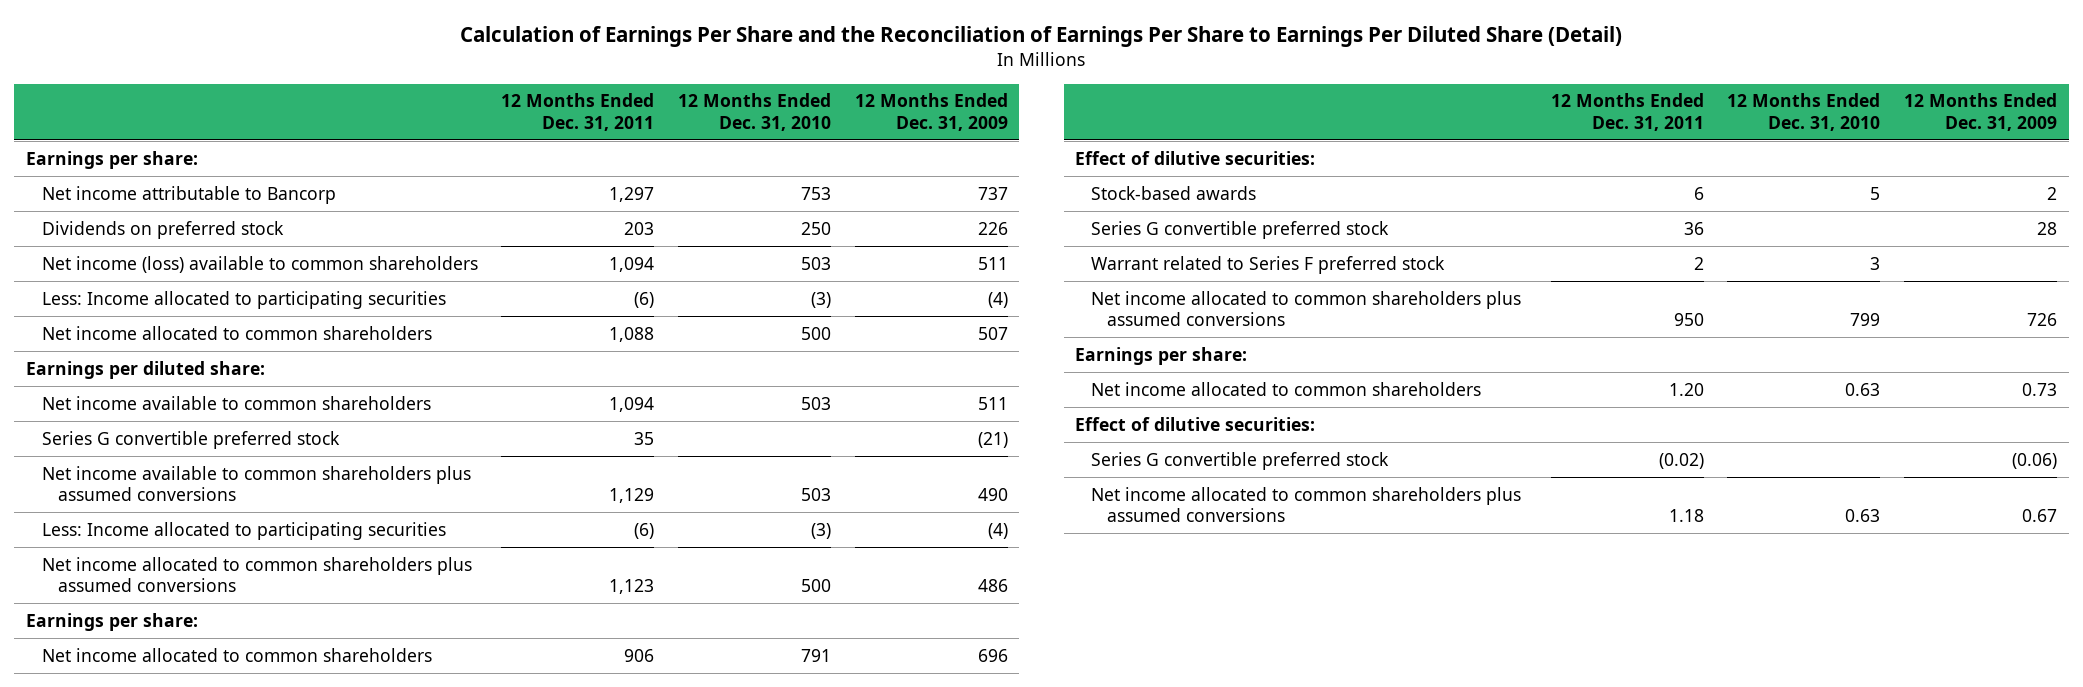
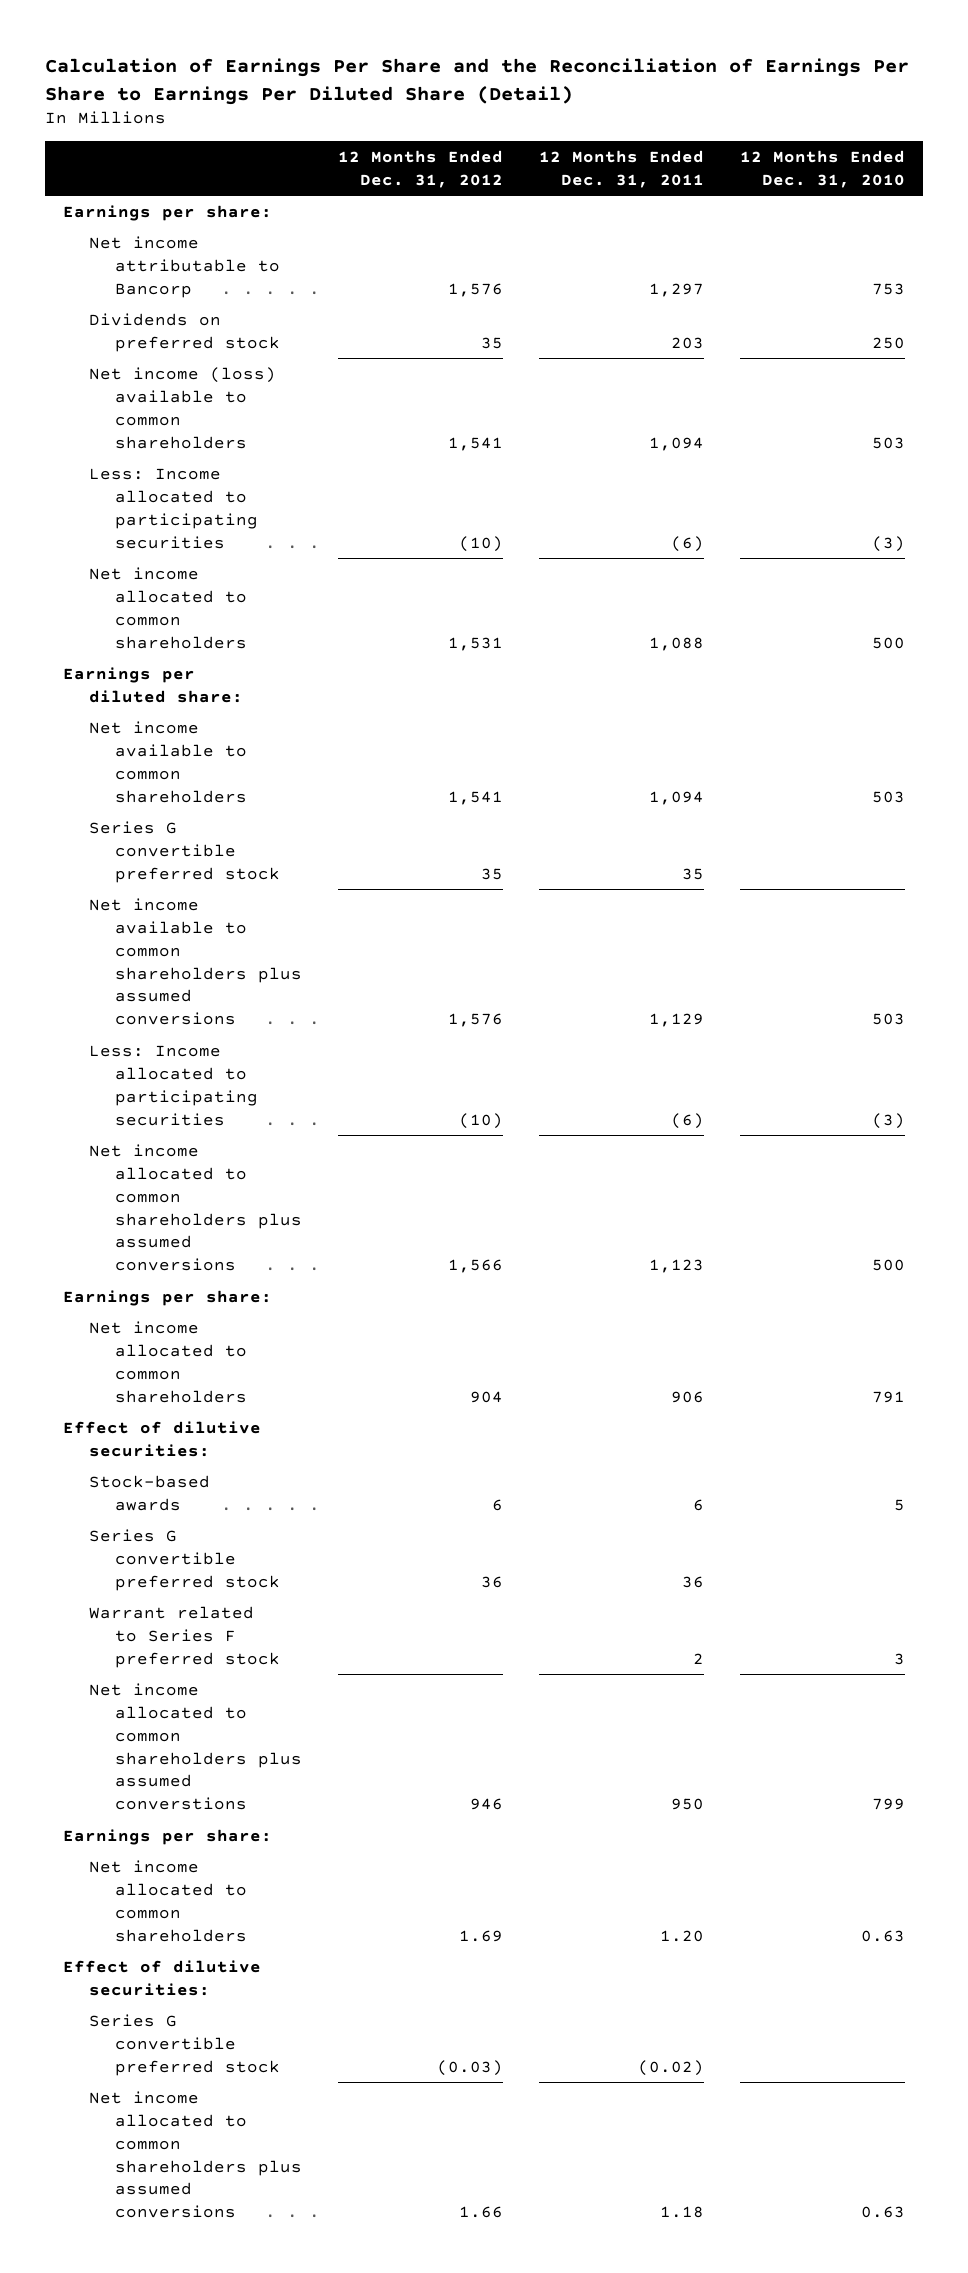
- | 12 Months Ended Dec. 31, 2011 | 12 Months Ended Dec. 31, 2010 | 12 Months Ended Dec. 31, 2009
+ | 12 Months Ended Dec. 31, 2012 | 12 Months Ended Dec. 31, 2011 | 12 Months Ended Dec. 31, 2010
- Net income allocated to common shareholders plus assumed conversions | 950 | 799 | 726
+ Net income allocated to common shareholders plus assumed converstions | 946 | 950 | 799

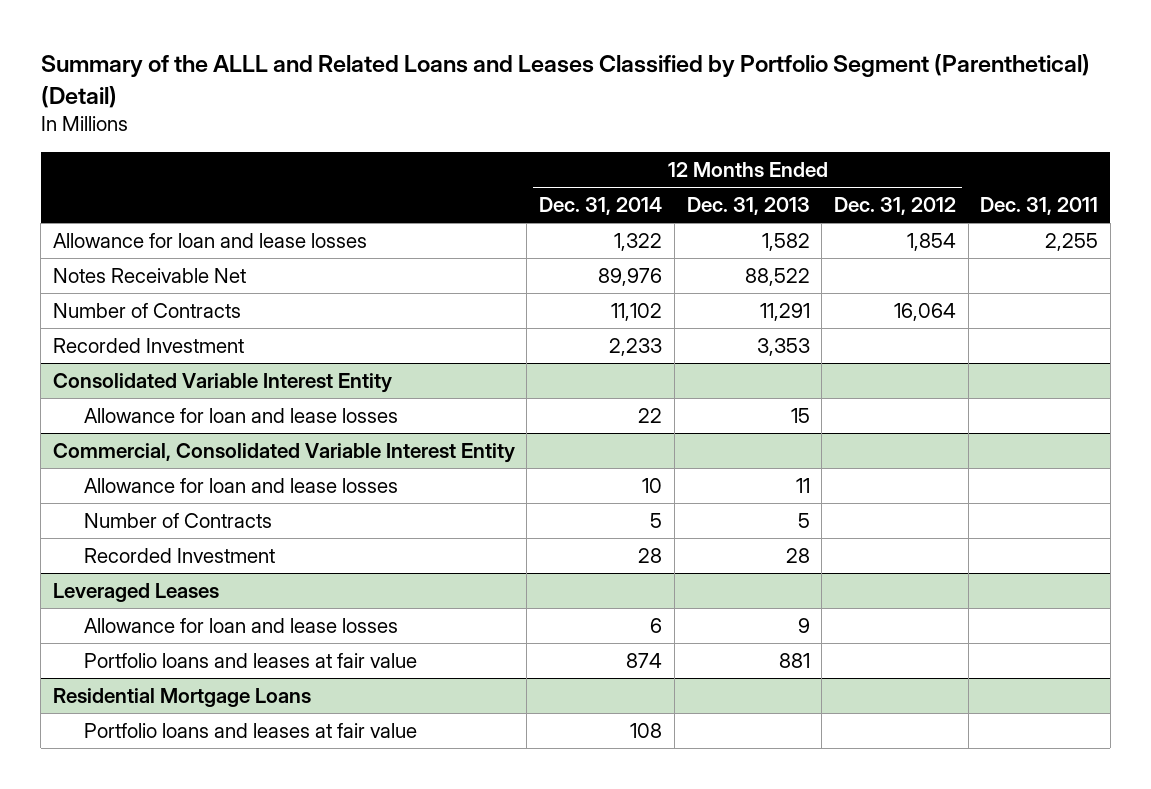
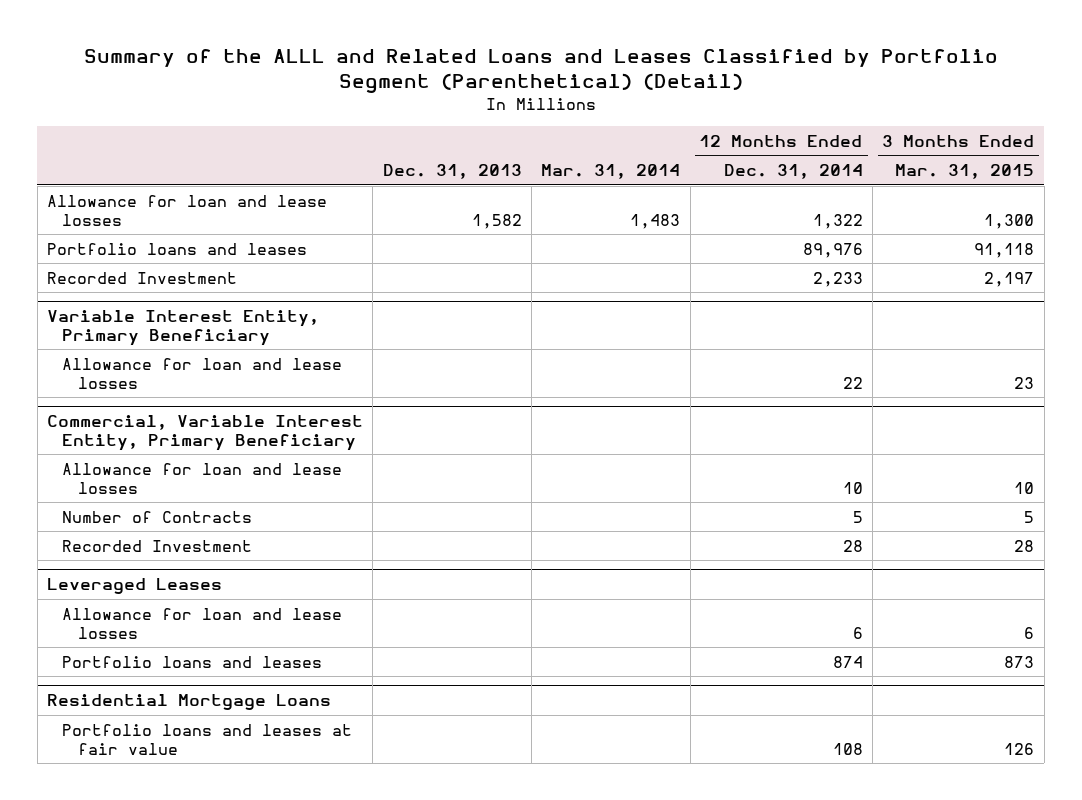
- | 12 Months Ended Dec. 31, 2014 | 12 Months Ended Dec. 31, 2013 | 12 Months Ended Dec. 31, 2012 | Dec. 31, 2011
+ | Dec. 31, 2013 | Mar. 31, 2014 | 12 Months Ended Dec. 31, 2014 | 3 Months Ended Mar. 31, 2015
- Notes Receivable Net | 89,976 | 88,522 | |
- Number of Contracts | 11,102 | 11,291 | 16,064 |
+ Portfolio loans and leases | | | 89,976 | 91,118
- Consolidated Variable Interest Entity
+ Variable Interest Entity, Primary Beneficiary
- Commercial, Consolidated Variable Interest Entity
+ Commercial, Variable Interest Entity, Primary Beneficiary
@ Leveraged Leases
- Portfolio loans and leases at fair value | 874 | 881 | |
+ Portfolio loans and leases | | | 874 | 873

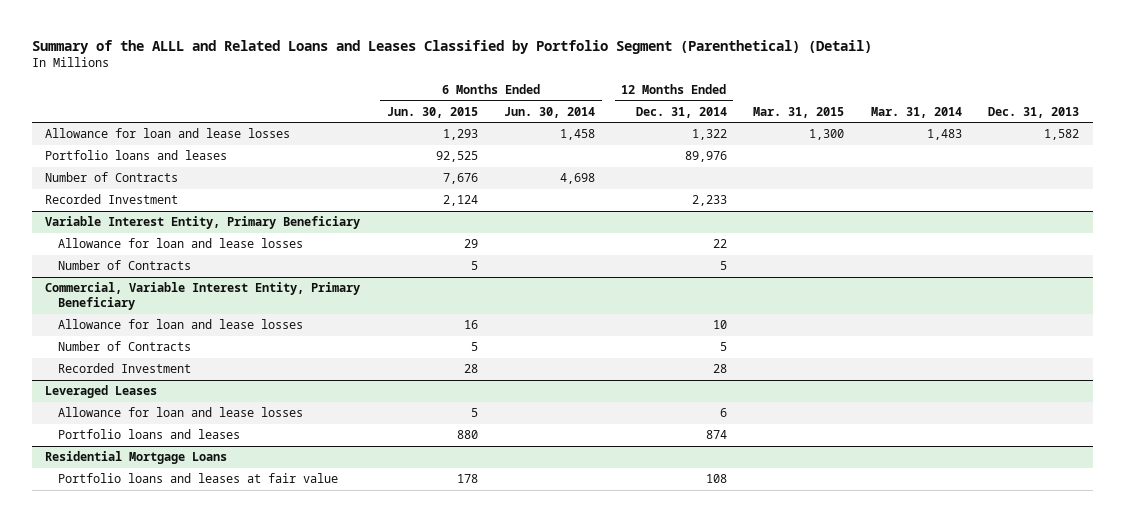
- | Dec. 31, 2013 | Mar. 31, 2014 | 12 Months Ended Dec. 31, 2014 | 3 Months Ended Mar. 31, 2015
+ | 6 Months Ended Jun. 30, 2015 | 6 Months Ended Jun. 30, 2014 | 12 Months Ended Dec. 31, 2014 | Mar. 31, 2015 | Mar. 31, 2014 | Dec. 31, 2013
+ Number of Contracts | 7,676 | 4,698 | | | |
@ Variable Interest Entity, Primary Beneficiary
+ Number of Contracts | 5 | | 5 | | |

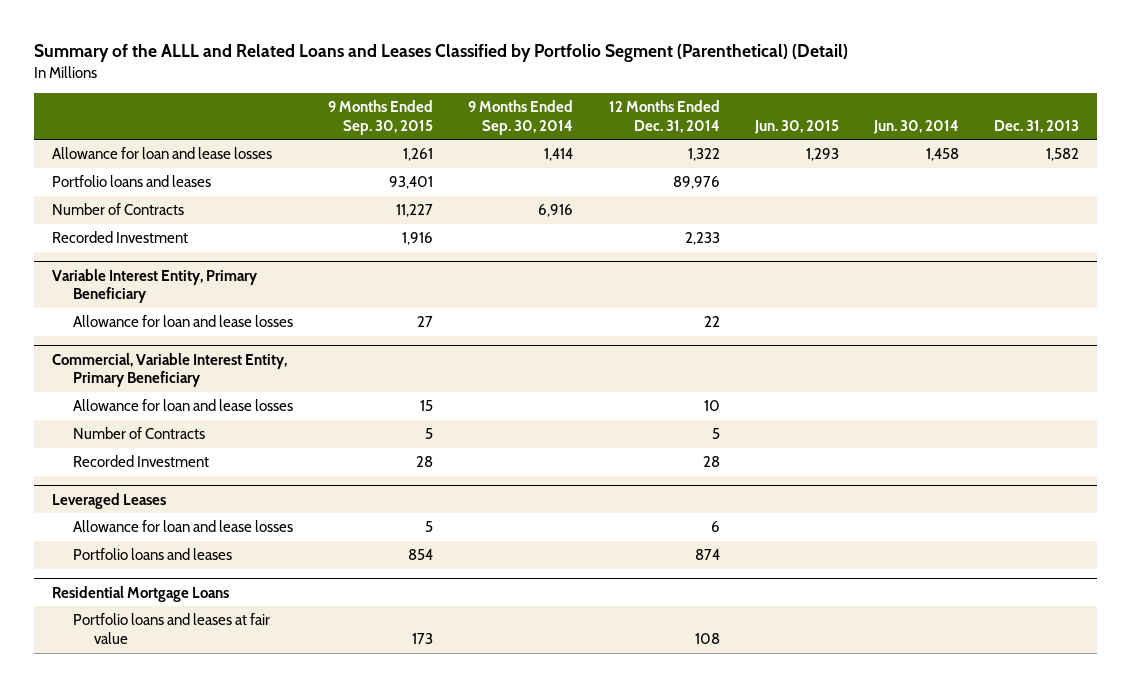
- | 6 Months Ended Jun. 30, 2015 | 6 Months Ended Jun. 30, 2014 | 12 Months Ended Dec. 31, 2014 | Mar. 31, 2015 | Mar. 31, 2014 | Dec. 31, 2013
+ | 9 Months Ended Sep. 30, 2015 | 9 Months Ended Sep. 30, 2014 | 12 Months Ended Dec. 31, 2014 | Jun. 30, 2015 | Jun. 30, 2014 | Dec. 31, 2013
@ Variable Interest Entity, Primary Beneficiary
- Number of Contracts | 5 | | 5 | | |

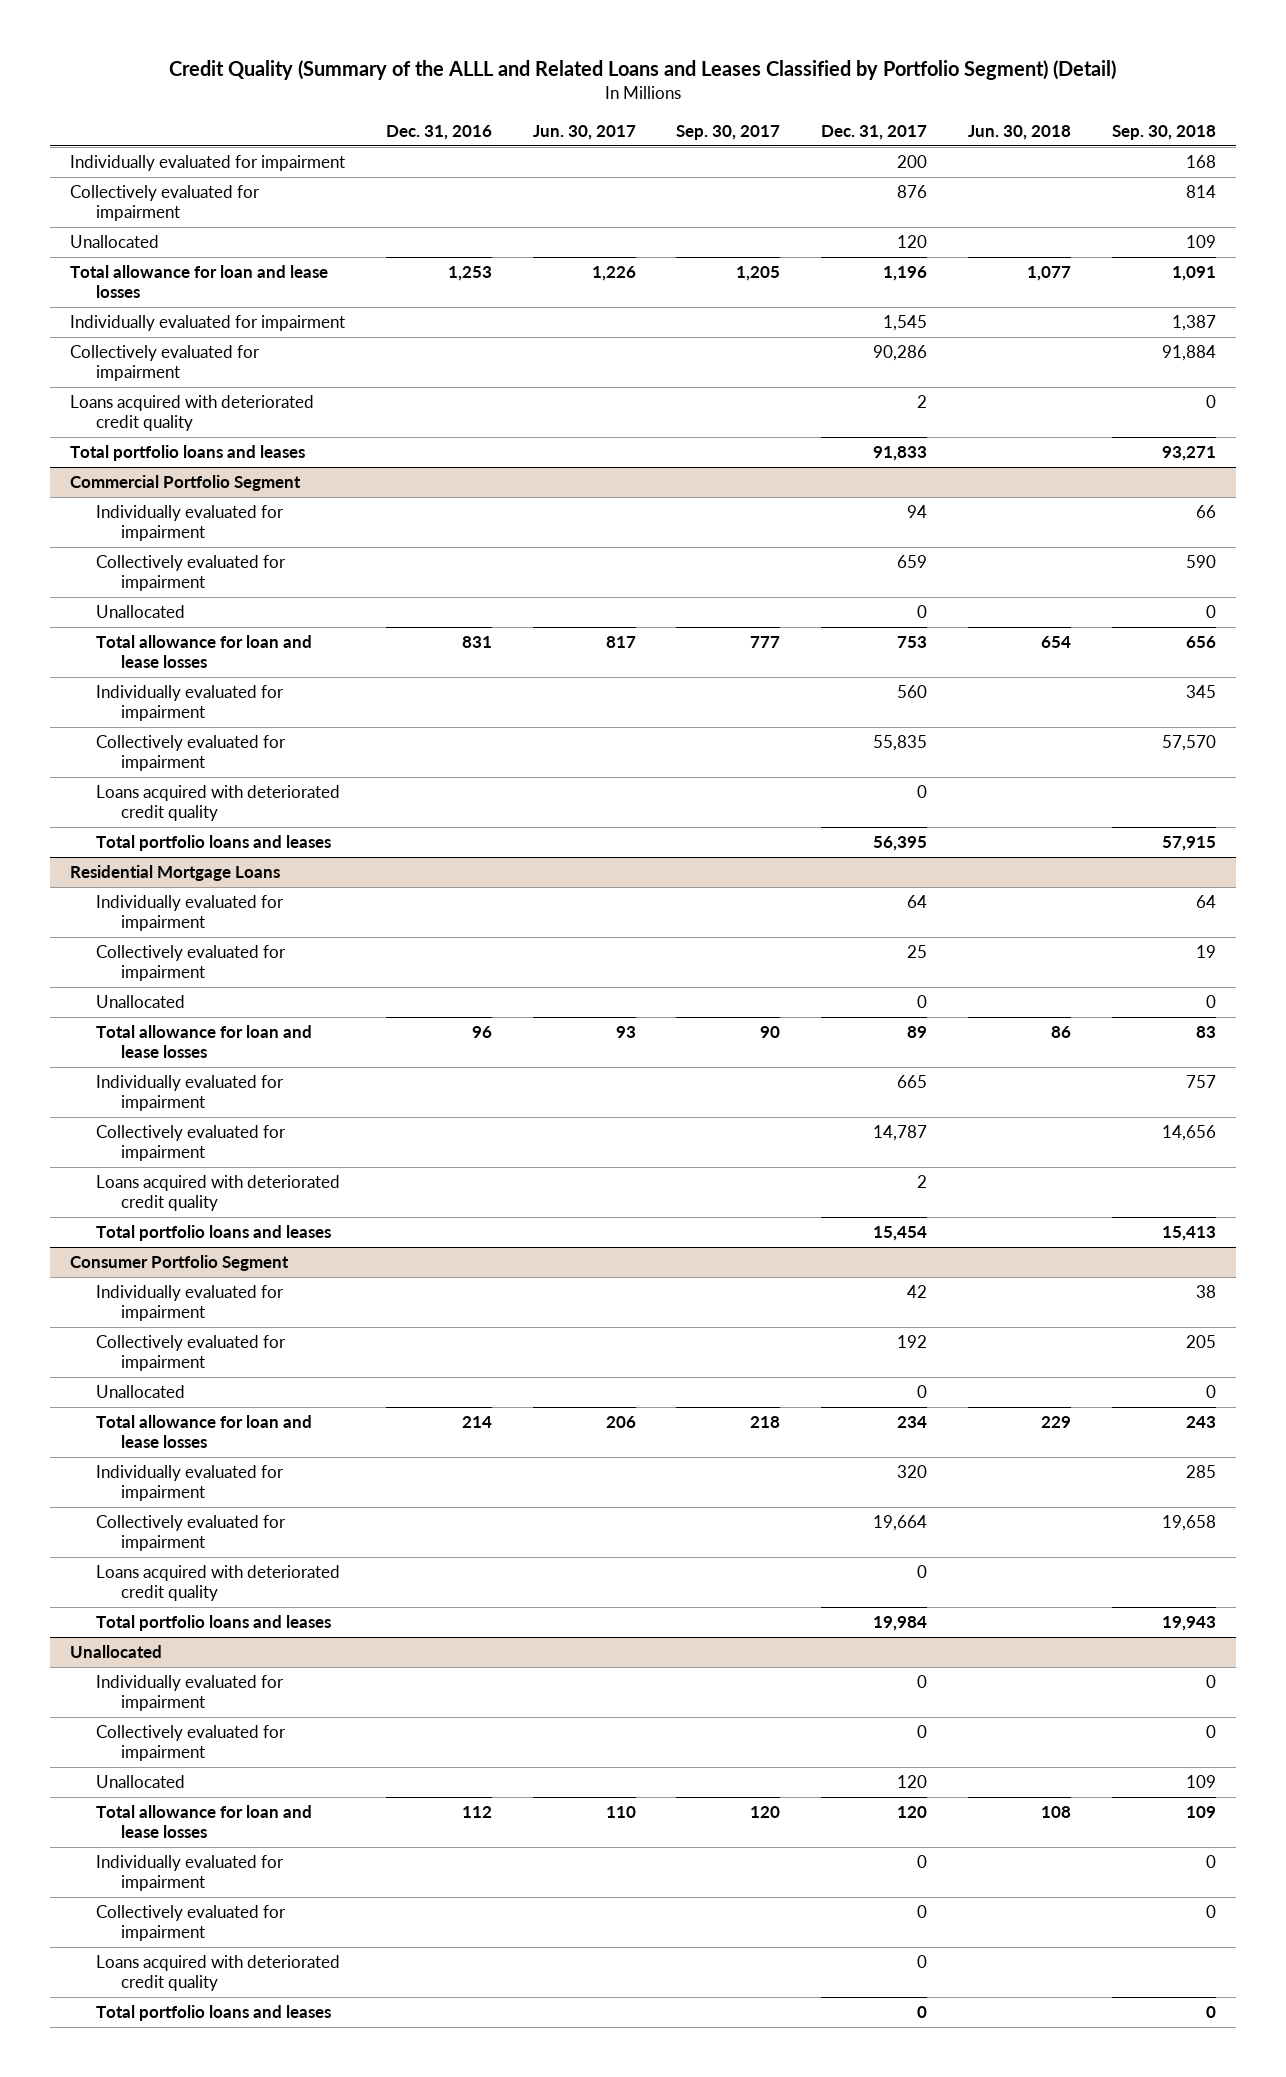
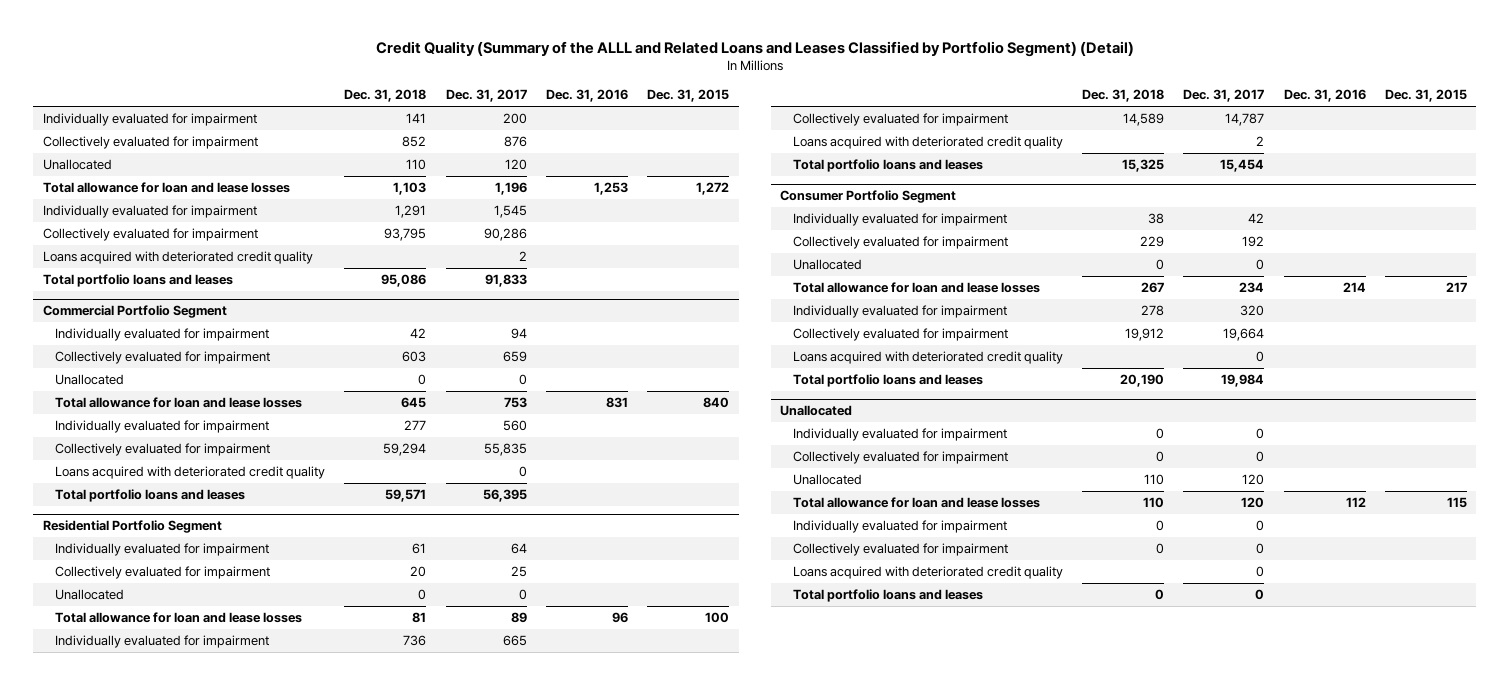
- | Dec. 31, 2016 | Jun. 30, 2017 | Sep. 30, 2017 | Dec. 31, 2017 | Jun. 30, 2018 | Sep. 30, 2018
+ | Dec. 31, 2018 | Dec. 31, 2017 | Dec. 31, 2016 | Dec. 31, 2015
- Residential Mortgage Loans
+ Residential Portfolio Segment

